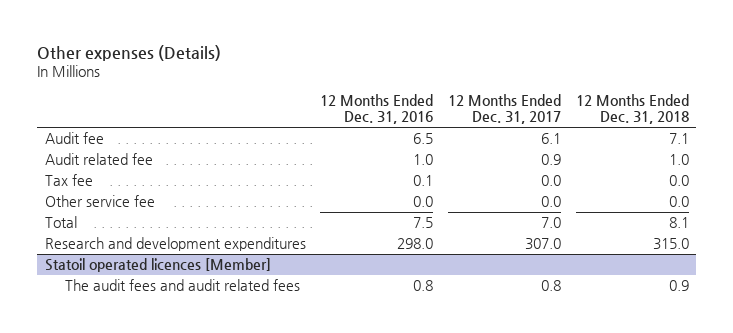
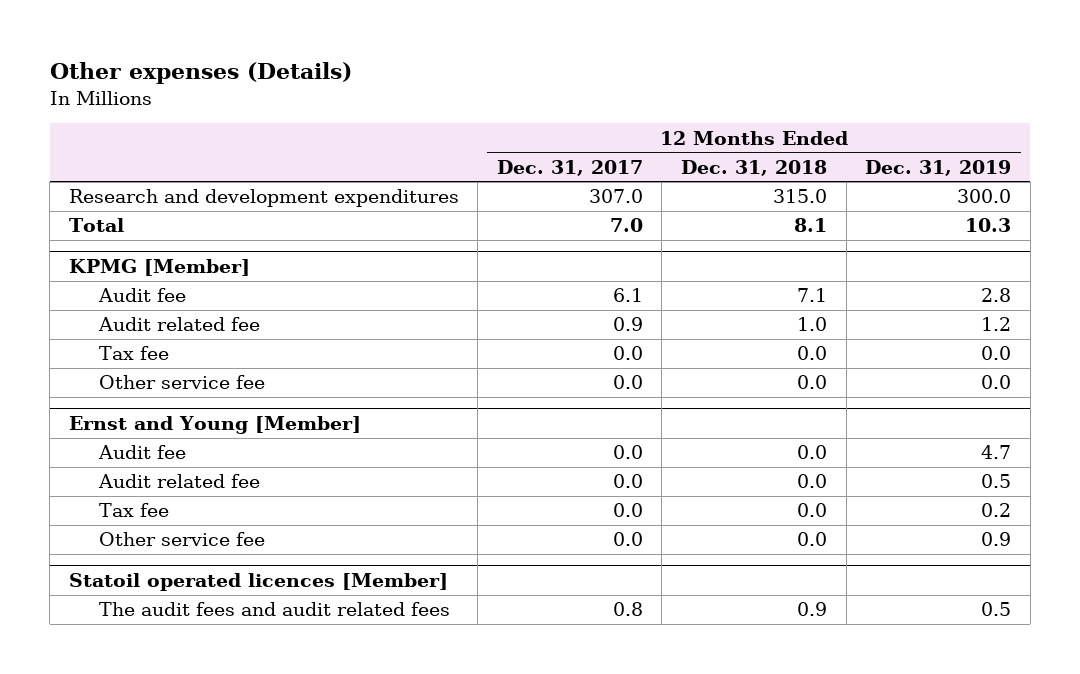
- | 12 Months Ended Dec. 31, 2016 | 12 Months Ended Dec. 31, 2017 | 12 Months Ended Dec. 31, 2018
+ | 12 Months Ended Dec. 31, 2017 | 12 Months Ended Dec. 31, 2018 | 12 Months Ended Dec. 31, 2019
moved up: Research and development expenditures | 307.0 | 315.0 | 300.0
moved up: Total | 7.0 | 8.1 | 10.3
+ KPMG [Member]
+ Ernst and Young [Member]
+ Audit fee | 0.0 | 0.0 | 4.7
+ Audit related fee | 0.0 | 0.0 | 0.5
+ Tax fee | 0.0 | 0.0 | 0.2
+ Other service fee | 0.0 | 0.0 | 0.9

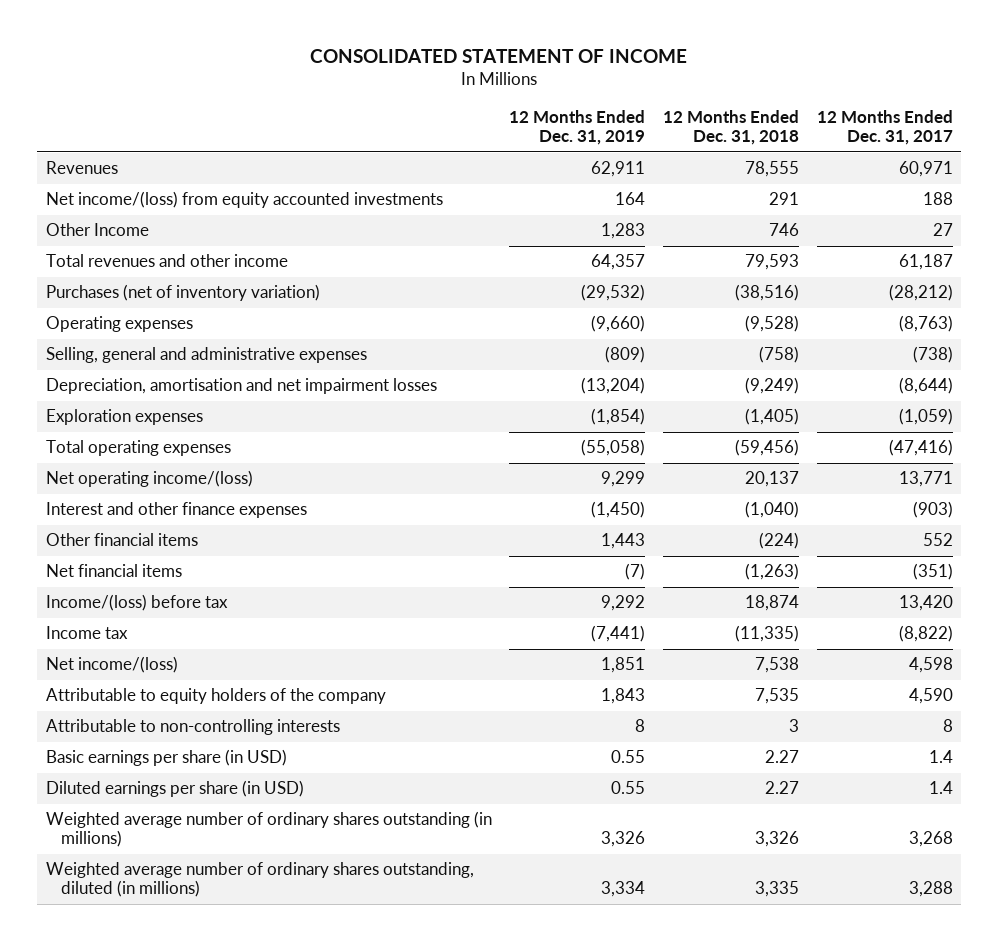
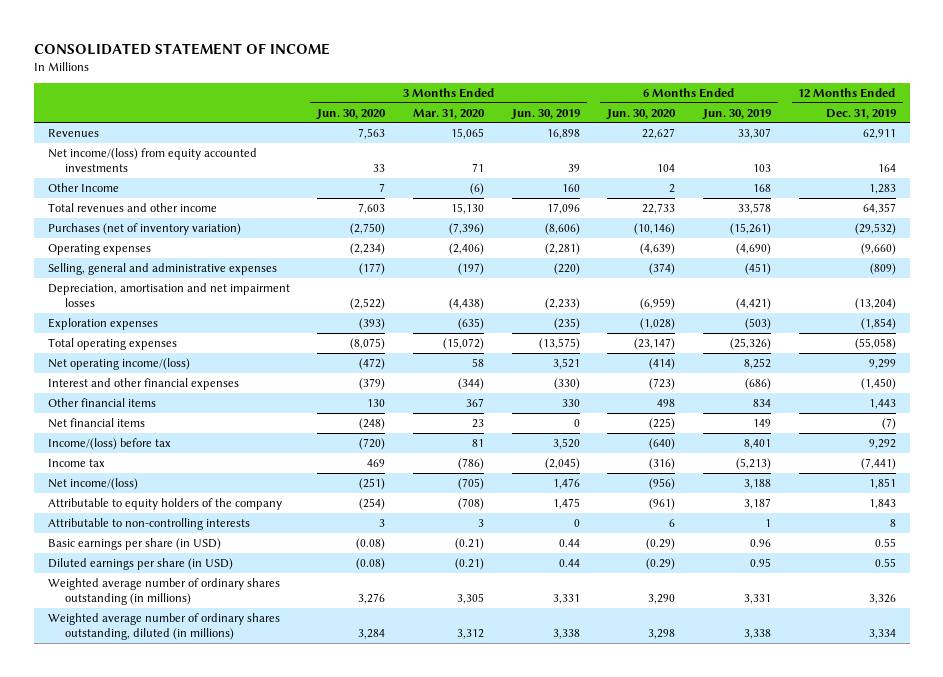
- | 12 Months Ended Dec. 31, 2019 | 12 Months Ended Dec. 31, 2018 | 12 Months Ended Dec. 31, 2017
+ | 3 Months Ended Jun. 30, 2020 | 3 Months Ended Mar. 31, 2020 | 3 Months Ended Jun. 30, 2019 | 6 Months Ended Jun. 30, 2020 | 6 Months Ended Jun. 30, 2019 | 12 Months Ended Dec. 31, 2019
- Interest and other finance expenses | (1,450) | (1,040) | (903)
+ Interest and other financial expenses | (379) | (344) | (330) | (723) | (686) | (1,450)

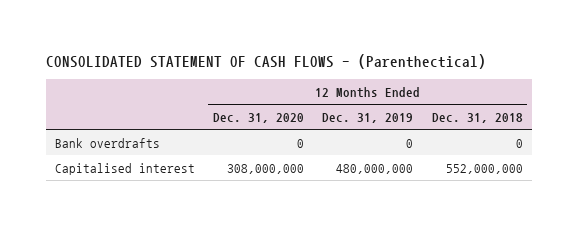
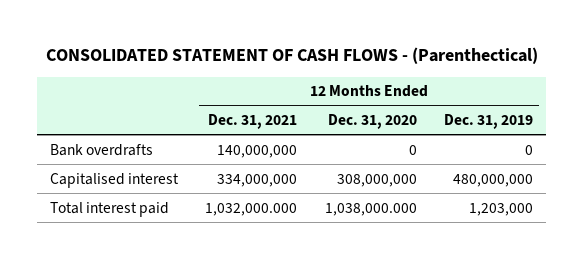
- | 12 Months Ended Dec. 31, 2020 | 12 Months Ended Dec. 31, 2019 | 12 Months Ended Dec. 31, 2018
+ | 12 Months Ended Dec. 31, 2021 | 12 Months Ended Dec. 31, 2020 | 12 Months Ended Dec. 31, 2019
+ Total interest paid | 1,032,000.000 | 1,038,000.000 | 1,203,000

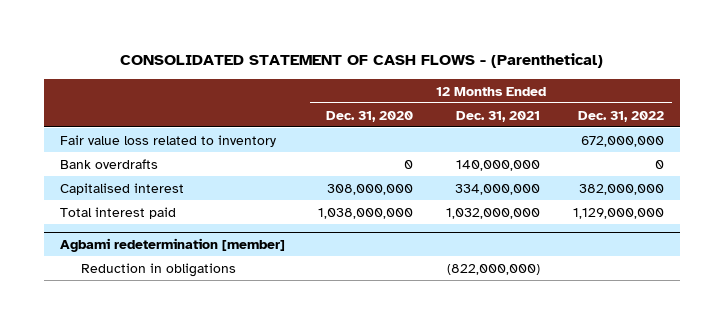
- CONSOLIDATED STATEMENT OF CASH FLOWS - (Parenthectical)
+ CONSOLIDATED STATEMENT OF CASH FLOWS - (Parenthetical)
- | 12 Months Ended Dec. 31, 2021 | 12 Months Ended Dec. 31, 2020 | 12 Months Ended Dec. 31, 2019
+ | 12 Months Ended Dec. 31, 2020 | 12 Months Ended Dec. 31, 2021 | 12 Months Ended Dec. 31, 2022
+ Fair value loss related to inventory | | | 672,000,000
- Total interest paid | 1,032,000.000 | 1,038,000.000 | 1,203,000
+ Total interest paid | 1,038,000,000 | 1,032,000,000 | 1,129,000,000
+ Agbami redetermination [member]
+ Reduction in obligations | | (822,000,000) |

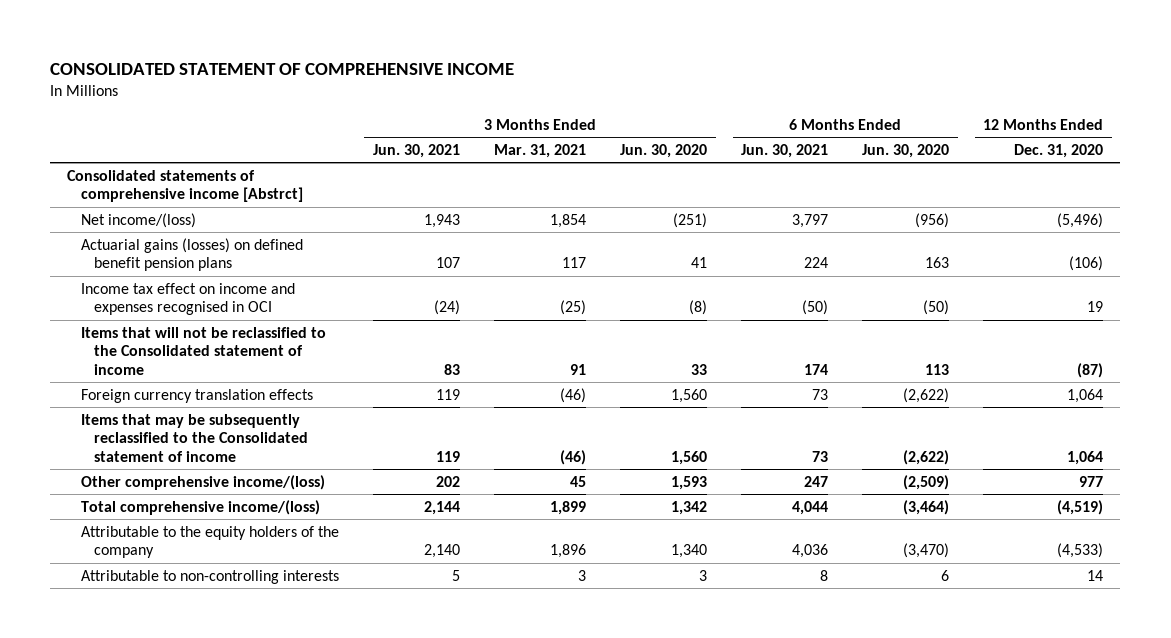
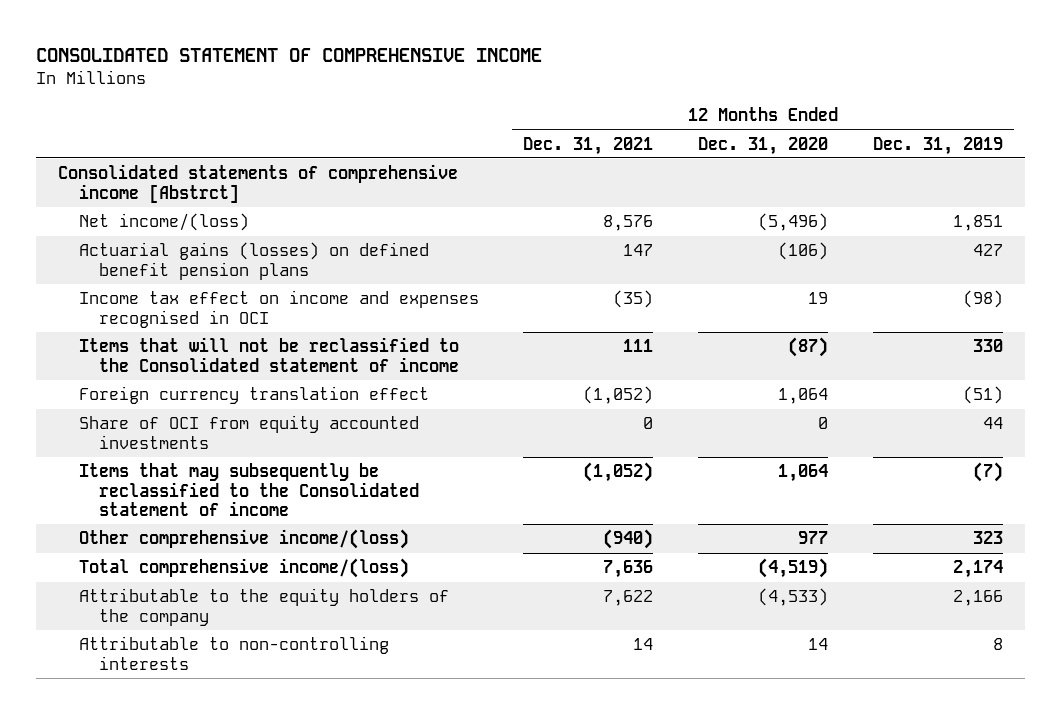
- | 3 Months Ended Jun. 30, 2021 | 3 Months Ended Mar. 31, 2021 | 3 Months Ended Jun. 30, 2020 | 6 Months Ended Jun. 30, 2021 | 6 Months Ended Jun. 30, 2020 | 12 Months Ended Dec. 31, 2020
+ | 12 Months Ended Dec. 31, 2021 | 12 Months Ended Dec. 31, 2020 | 12 Months Ended Dec. 31, 2019
- Foreign currency translation effects | 119 | (46) | 1,560 | 73 | (2,622) | 1,064
- Items that may be subsequently reclassified to the Consolidated statement of income | 119 | (46) | 1,560 | 73 | (2,622) | 1,064
+ Foreign currency translation effect | (1,052) | 1,064 | (51)
+ Share of OCI from equity accounted investments | 0 | 0 | 44
+ Items that may subsequently be reclassified to the Consolidated statement of income | (1,052) | 1,064 | (7)

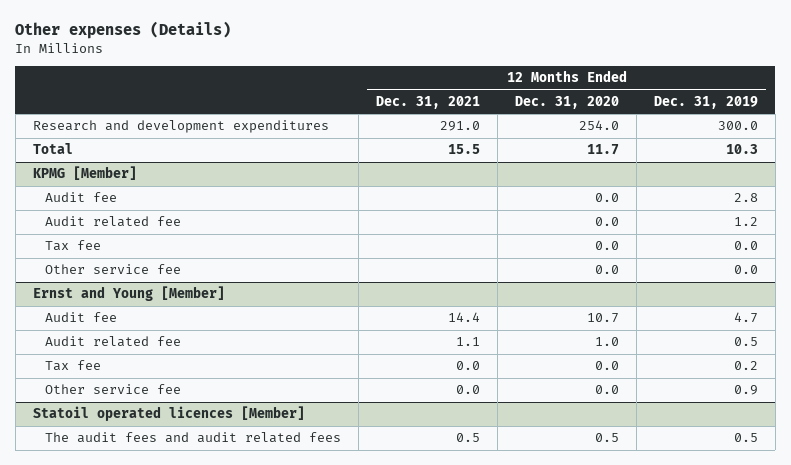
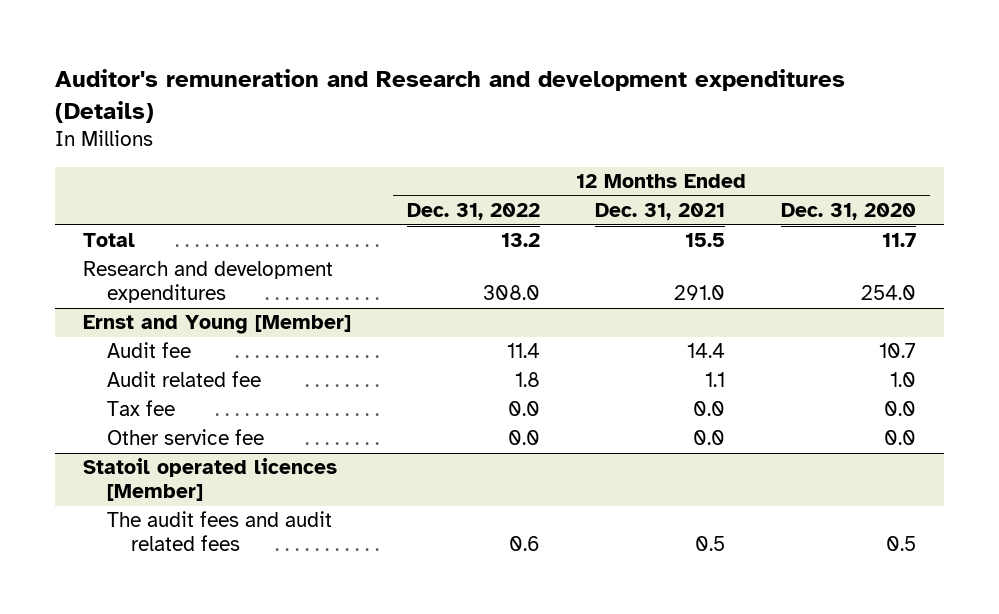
- Other expenses (Details)
+ Auditor's remuneration and Research and development expenditures (Details)
- | 12 Months Ended Dec. 31, 2021 | 12 Months Ended Dec. 31, 2020 | 12 Months Ended Dec. 31, 2019
+ | 12 Months Ended Dec. 31, 2022 | 12 Months Ended Dec. 31, 2021 | 12 Months Ended Dec. 31, 2020
- KPMG [Member]
- Audit fee | | 0.0 | 2.8
- Audit related fee | | 0.0 | 1.2
- Tax fee | | 0.0 | 0.0
- Other service fee | | 0.0 | 0.0
moved down: Research and development expenditures | 308.0 | 291.0 | 254.0

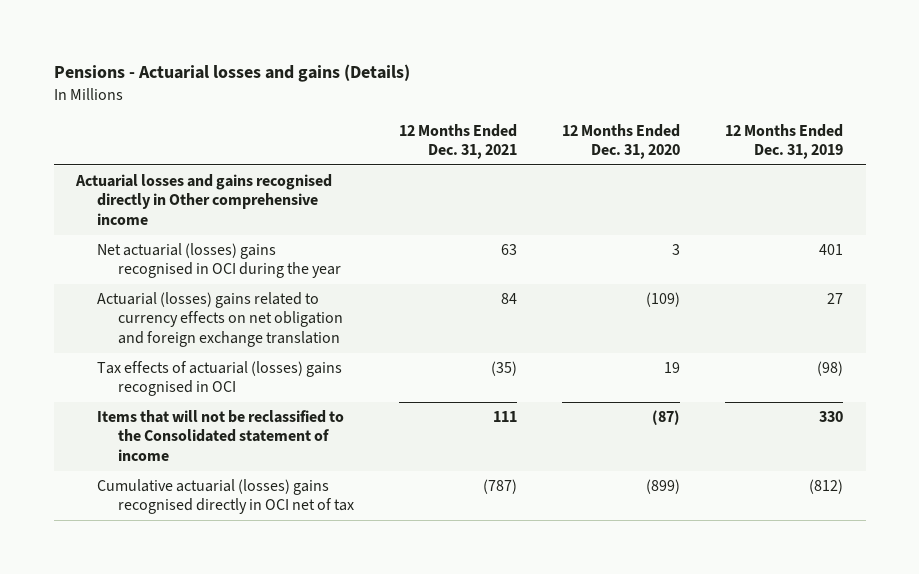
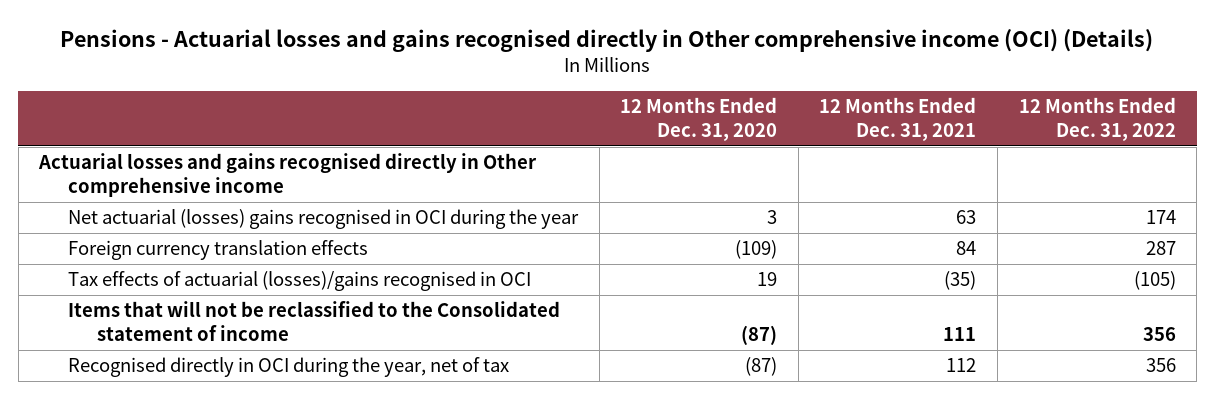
- Pensions - Actuarial losses and gains (Details)
+ Pensions - Actuarial losses and gains recognised directly in Other comprehensive income (OCI) (Details)
- | 12 Months Ended Dec. 31, 2021 | 12 Months Ended Dec. 31, 2020 | 12 Months Ended Dec. 31, 2019
+ | 12 Months Ended Dec. 31, 2020 | 12 Months Ended Dec. 31, 2021 | 12 Months Ended Dec. 31, 2022
- Actuarial (losses) gains related to currency effects on net obligation and foreign exchange translation | 84 | (109) | 27
- Tax effects of actuarial (losses) gains recognised in OCI | (35) | 19 | (98)
+ Foreign currency translation effects | (109) | 84 | 287
+ Tax effects of actuarial (losses)/gains recognised in OCI | 19 | (35) | (105)
- Cumulative actuarial (losses) gains recognised directly in OCI net of tax | (787) | (899) | (812)
+ Recognised directly in OCI during the year, net of tax | (87) | 112 | 356

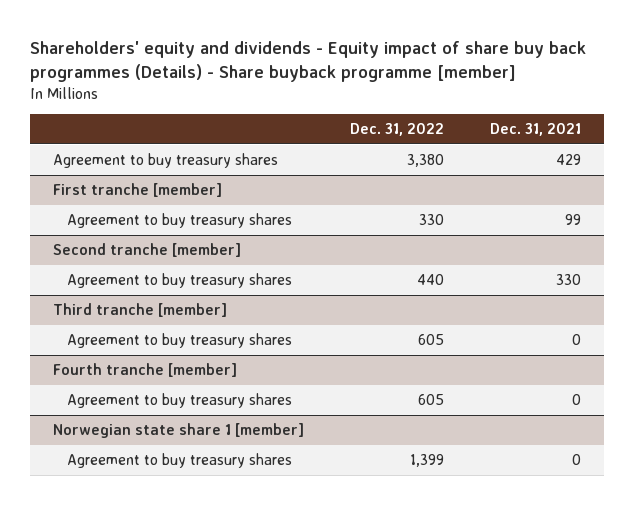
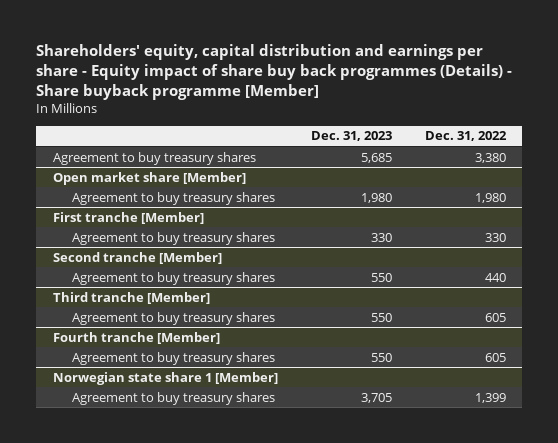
- Shareholders' equity and dividends - Equity impact of share buy back programmes (Details) - Share buyback programme [member]
+ Shareholders' equity, capital distribution and earnings per share - Equity impact of share buy back programmes (Details) - Share buyback programme [Member]
- | Dec. 31, 2022 | Dec. 31, 2021
+ | Dec. 31, 2023 | Dec. 31, 2022
- First tranche [member]
+ Open market share [Member]
+ Agreement to buy treasury shares | 1,980 | 1,980
+ First tranche [Member]
- Second tranche [member]
+ Second tranche [Member]
- Third tranche [member]
+ Third tranche [Member]
- Fourth tranche [member]
+ Fourth tranche [Member]
- Norwegian state share 1 [member]
+ Norwegian state share 1 [Member]

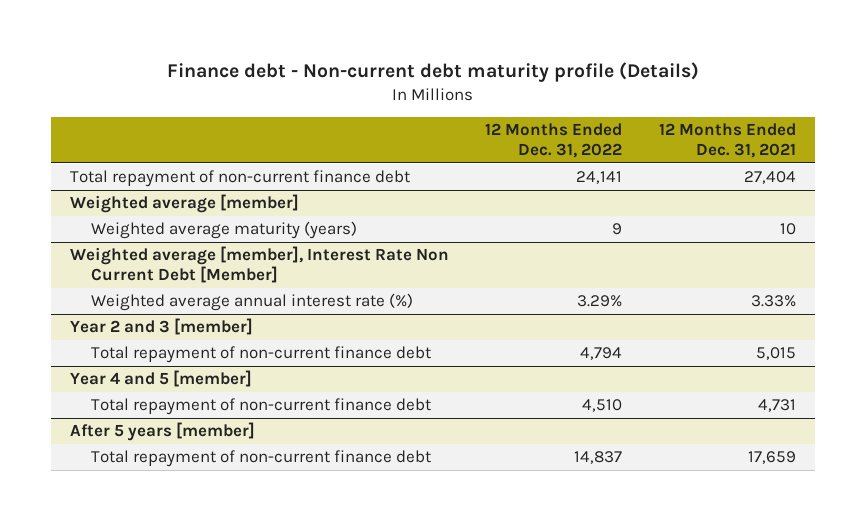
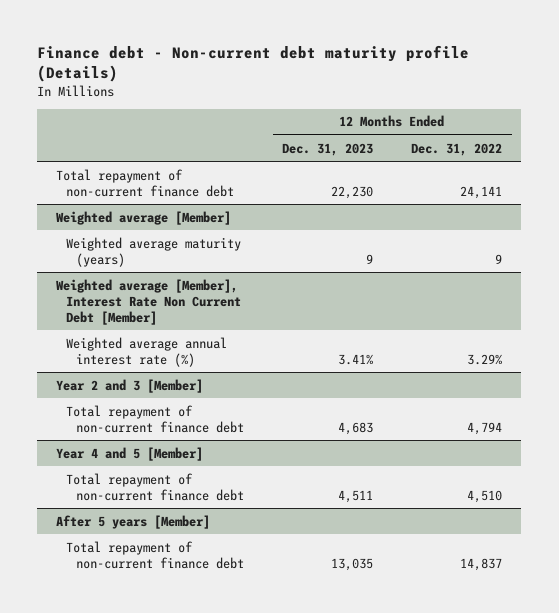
- | 12 Months Ended Dec. 31, 2022 | 12 Months Ended Dec. 31, 2021
+ | 12 Months Ended Dec. 31, 2023 | 12 Months Ended Dec. 31, 2022
- Weighted average [member]
+ Weighted average [Member]
- Weighted average [member], Interest Rate Non Current Debt [Member]
+ Weighted average [Member], Interest Rate Non Current Debt [Member]
- Year 2 and 3 [member]
+ Year 2 and 3 [Member]
- Year 4 and 5 [member]
+ Year 4 and 5 [Member]
- After 5 years [member]
+ After 5 years [Member]

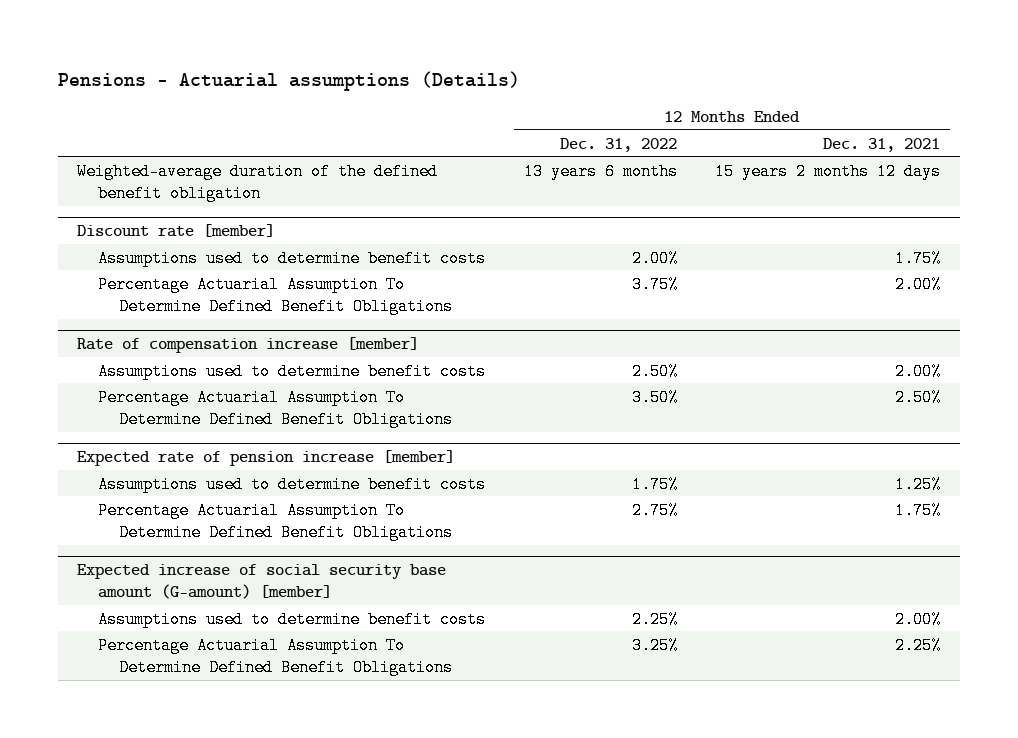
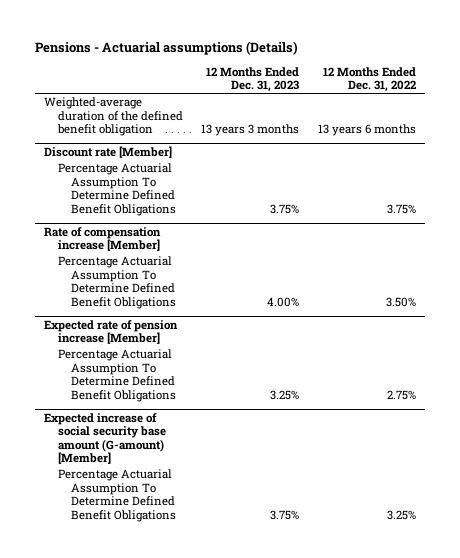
- | 12 Months Ended Dec. 31, 2022 | 12 Months Ended Dec. 31, 2021
+ | 12 Months Ended Dec. 31, 2023 | 12 Months Ended Dec. 31, 2022
- Discount rate [member]
- Assumptions used to determine benefit costs | 2.00% | 1.75%
+ Discount rate [Member]
- Rate of compensation increase [member]
- Assumptions used to determine benefit costs | 2.50% | 2.00%
+ Rate of compensation increase [Member]
- Expected rate of pension increase [member]
- Assumptions used to determine benefit costs | 1.75% | 1.25%
+ Expected rate of pension increase [Member]
- Expected increase of social security base amount (G-amount) [member]
- Assumptions used to determine benefit costs | 2.25% | 2.00%
+ Expected increase of social security base amount (G-amount) [Member]

